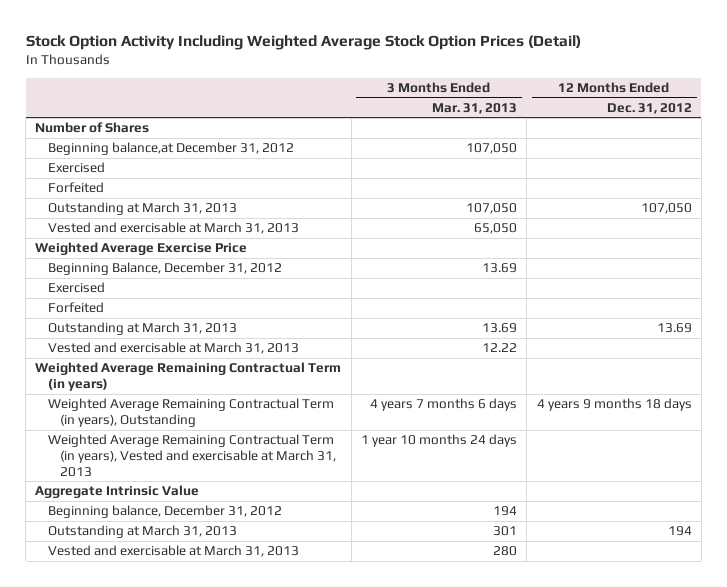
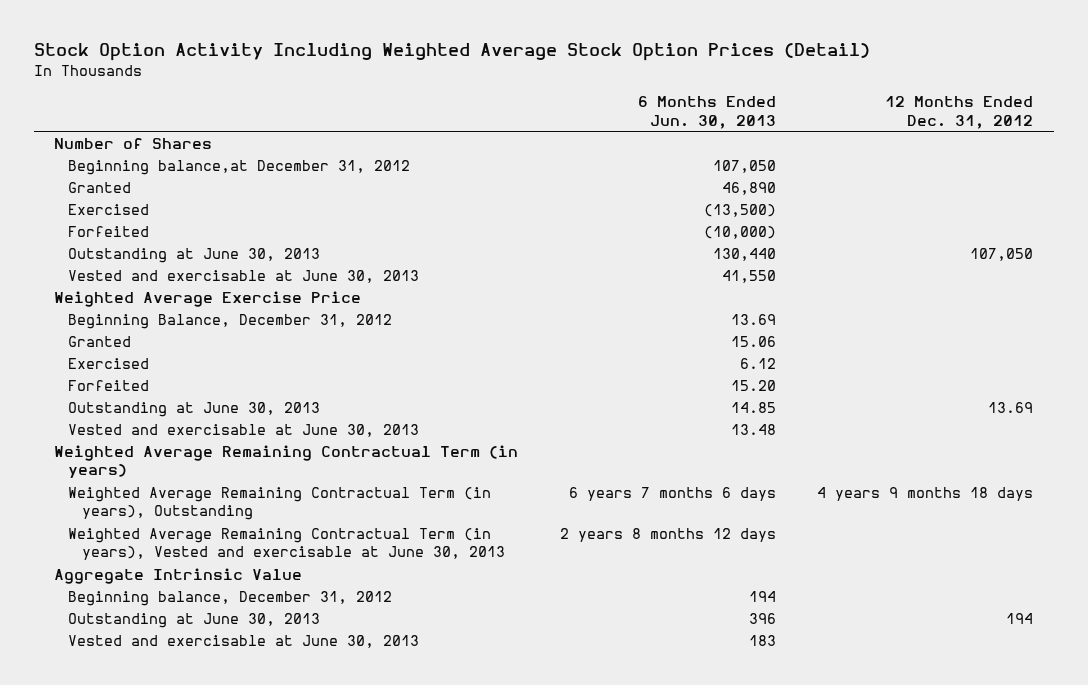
- | 3 Months Ended Mar. 31, 2013 | 12 Months Ended Dec. 31, 2012
+ | 6 Months Ended Jun. 30, 2013 | 12 Months Ended Dec. 31, 2012
+ Granted | 46,890 |
- Outstanding at March 31, 2013 | 107,050 | 107,050
- Vested and exercisable at March 31, 2013 | 65,050 |
+ Outstanding at June 30, 2013 | 130,440 | 107,050
+ Vested and exercisable at June 30, 2013 | 41,550 |
+ Granted | 15.06 |
- Outstanding at March 31, 2013 | 13.69 | 13.69
- Vested and exercisable at March 31, 2013 | 12.22 |
+ Outstanding at June 30, 2013 | 14.85 | 13.69
+ Vested and exercisable at June 30, 2013 | 13.48 |
- Weighted Average Remaining Contractual Term (in years), Vested and exercisable at March 31, 2013 | 1 year 10 months 24 days |
+ Weighted Average Remaining Contractual Term (in years), Vested and exercisable at June 30, 2013 | 2 years 8 months 12 days |
- Outstanding at March 31, 2013 | 301 | 194
- Vested and exercisable at March 31, 2013 | 280 |
+ Outstanding at June 30, 2013 | 396 | 194
+ Vested and exercisable at June 30, 2013 | 183 |

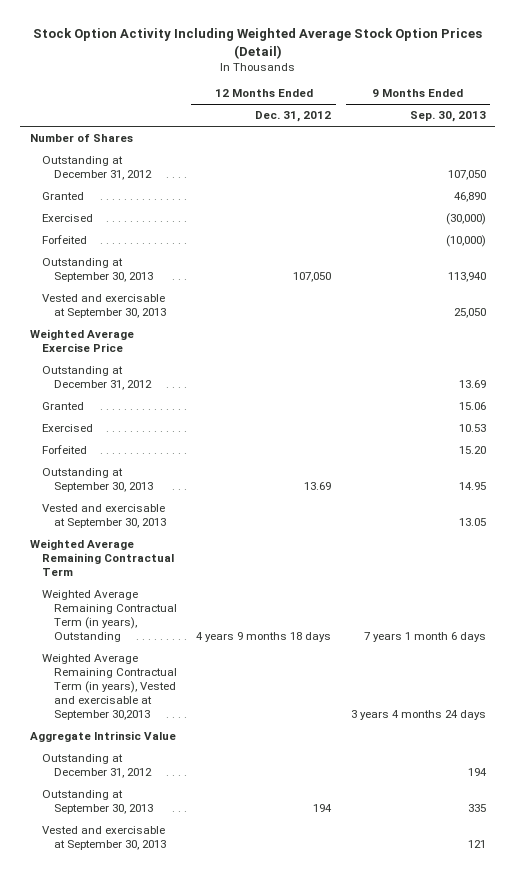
- | 6 Months Ended Jun. 30, 2013 | 12 Months Ended Dec. 31, 2012
+ | 12 Months Ended Dec. 31, 2012 | 9 Months Ended Sep. 30, 2013
- Beginning balance,at December 31, 2012 | 107,050 |
+ Outstanding at December 31, 2012 | | 107,050
- Outstanding at June 30, 2013 | 130,440 | 107,050
- Vested and exercisable at June 30, 2013 | 41,550 |
+ Outstanding at September 30, 2013 | 107,050 | 113,940
+ Vested and exercisable at September 30, 2013 | | 25,050
- Beginning Balance, December 31, 2012 | 13.69 |
+ Outstanding at December 31, 2012 | | 13.69
- Outstanding at June 30, 2013 | 14.85 | 13.69
- Vested and exercisable at June 30, 2013 | 13.48 |
- Weighted Average Remaining Contractual Term (in years)
+ Outstanding at September 30, 2013 | 13.69 | 14.95
+ Vested and exercisable at September 30, 2013 | | 13.05
+ Weighted Average Remaining Contractual Term
- Weighted Average Remaining Contractual Term (in years), Vested and exercisable at June 30, 2013 | 2 years 8 months 12 days |
+ Weighted Average Remaining Contractual Term (in years), Vested and exercisable at September 30,2013 | | 3 years 4 months 24 days
- Beginning balance, December 31, 2012 | 194 |
- Outstanding at June 30, 2013 | 396 | 194
- Vested and exercisable at June 30, 2013 | 183 |
+ Outstanding at December 31, 2012 | | 194
+ Outstanding at September 30, 2013 | 194 | 335
+ Vested and exercisable at September 30, 2013 | | 121

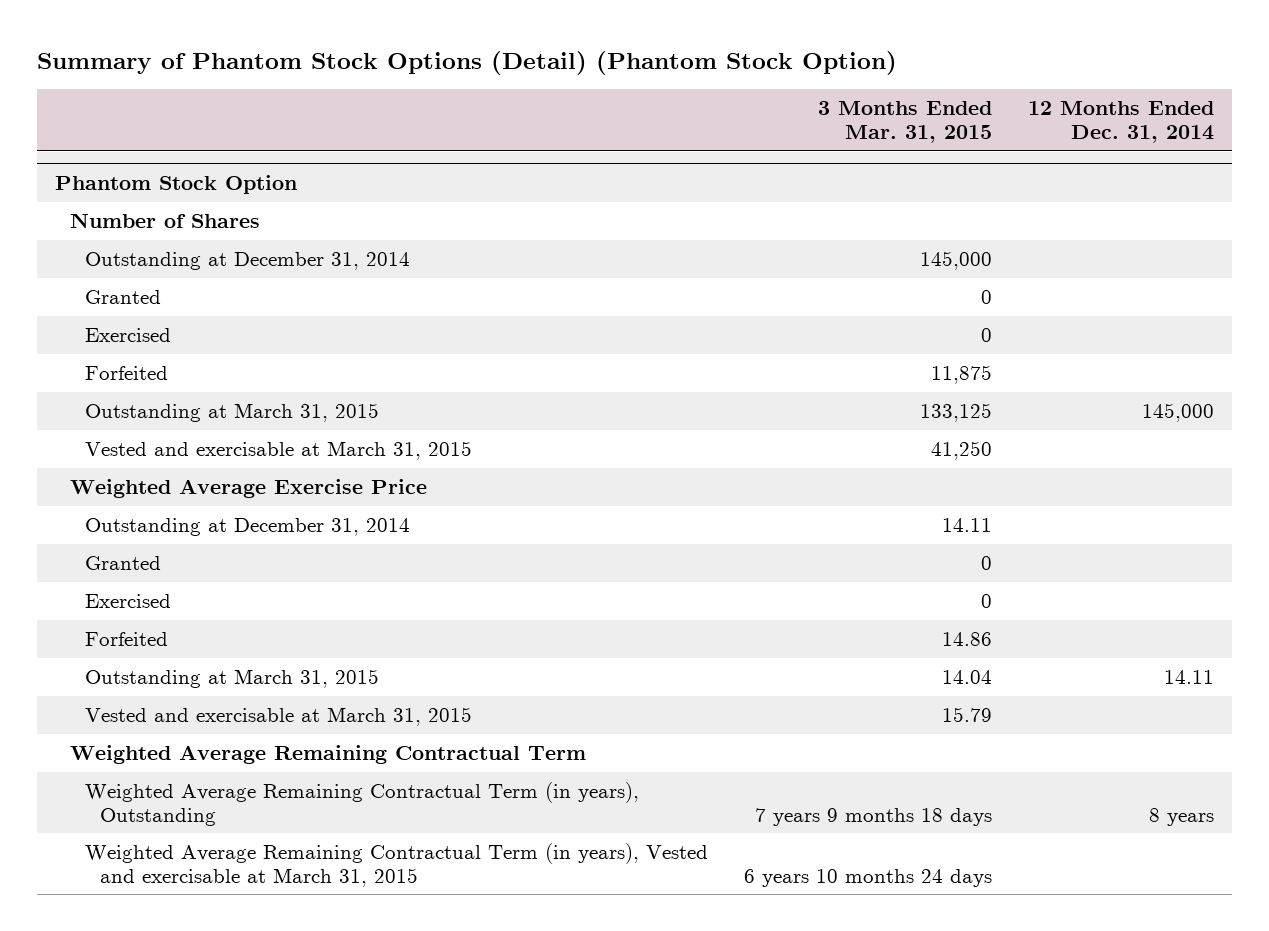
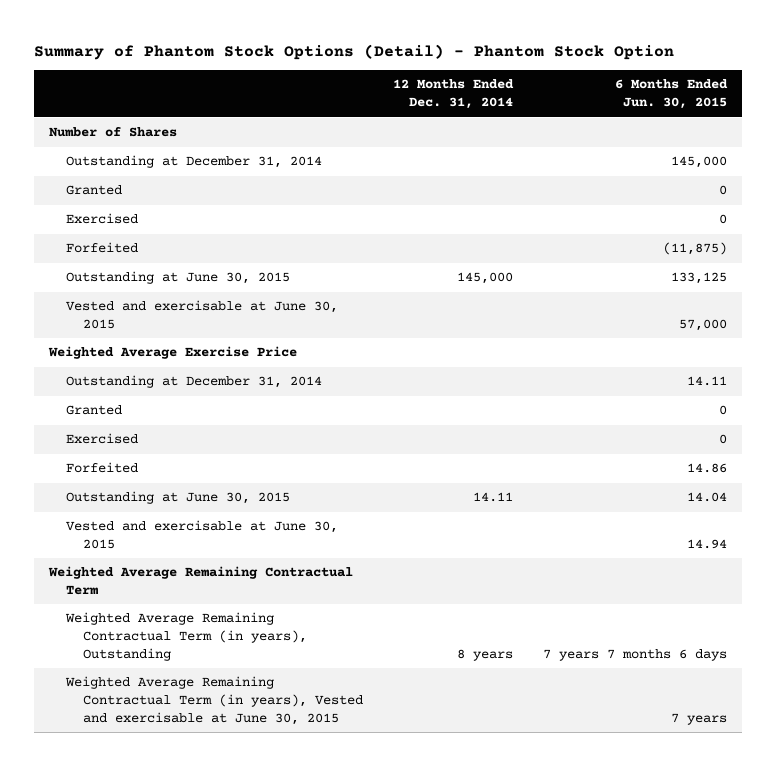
- Summary of Phantom Stock Options (Detail) (Phantom Stock Option)
+ Summary of Phantom Stock Options (Detail) - Phantom Stock Option
- | 3 Months Ended Mar. 31, 2015 | 12 Months Ended Dec. 31, 2014
+ | 12 Months Ended Dec. 31, 2014 | 6 Months Ended Jun. 30, 2015
- Phantom Stock Option
- Outstanding at March 31, 2015 | 133,125 | 145,000
- Vested and exercisable at March 31, 2015 | 41,250 |
+ Outstanding at June 30, 2015 | 145,000 | 133,125
+ Vested and exercisable at June 30, 2015 | | 57,000
- Outstanding at March 31, 2015 | 14.04 | 14.11
- Vested and exercisable at March 31, 2015 | 15.79 |
+ Outstanding at June 30, 2015 | 14.11 | 14.04
+ Vested and exercisable at June 30, 2015 | | 14.94
- Weighted Average Remaining Contractual Term (in years), Vested and exercisable at March 31, 2015 | 6 years 10 months 24 days |
+ Weighted Average Remaining Contractual Term (in years), Vested and exercisable at June 30, 2015 | | 7 years

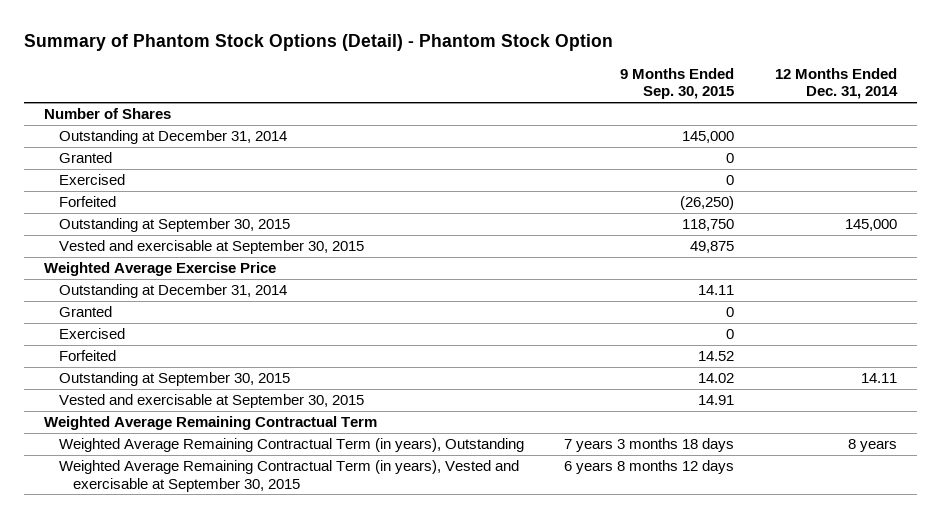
- | 12 Months Ended Dec. 31, 2014 | 6 Months Ended Jun. 30, 2015
+ | 9 Months Ended Sep. 30, 2015 | 12 Months Ended Dec. 31, 2014
- Outstanding at June 30, 2015 | 145,000 | 133,125
- Vested and exercisable at June 30, 2015 | | 57,000
+ Outstanding at September 30, 2015 | 118,750 | 145,000
+ Vested and exercisable at September 30, 2015 | 49,875 |
- Outstanding at June 30, 2015 | 14.11 | 14.04
- Vested and exercisable at June 30, 2015 | | 14.94
+ Outstanding at September 30, 2015 | 14.02 | 14.11
+ Vested and exercisable at September 30, 2015 | 14.91 |
- Weighted Average Remaining Contractual Term (in years), Vested and exercisable at June 30, 2015 | | 7 years
+ Weighted Average Remaining Contractual Term (in years), Vested and exercisable at September 30, 2015 | 6 years 8 months 12 days |

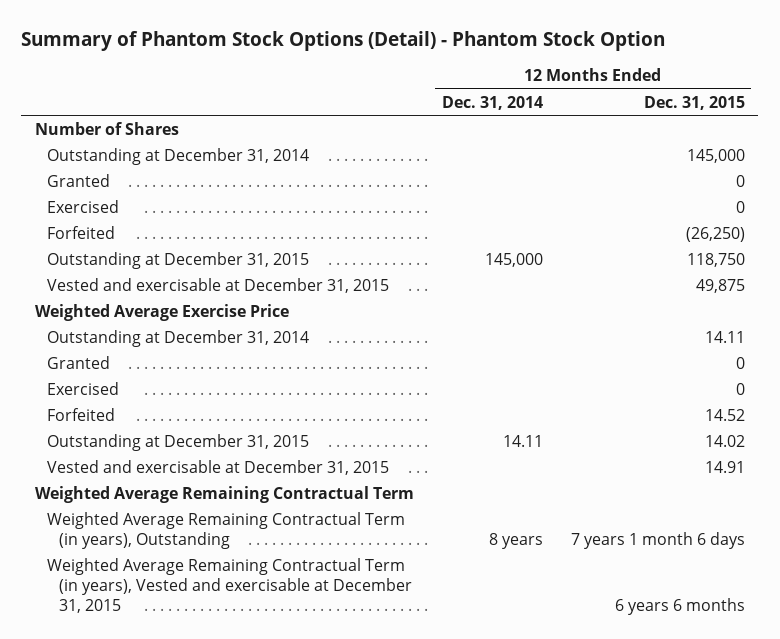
- | 9 Months Ended Sep. 30, 2015 | 12 Months Ended Dec. 31, 2014
+ | 12 Months Ended Dec. 31, 2014 | 12 Months Ended Dec. 31, 2015
- Outstanding at September 30, 2015 | 118,750 | 145,000
- Vested and exercisable at September 30, 2015 | 49,875 |
+ Outstanding at December 31, 2015 | 145,000 | 118,750
+ Vested and exercisable at December 31, 2015 | | 49,875
- Outstanding at September 30, 2015 | 14.02 | 14.11
- Vested and exercisable at September 30, 2015 | 14.91 |
+ Outstanding at December 31, 2015 | 14.11 | 14.02
+ Vested and exercisable at December 31, 2015 | | 14.91
- Weighted Average Remaining Contractual Term (in years), Vested and exercisable at September 30, 2015 | 6 years 8 months 12 days |
+ Weighted Average Remaining Contractual Term (in years), Vested and exercisable at December 31, 2015 | | 6 years 6 months

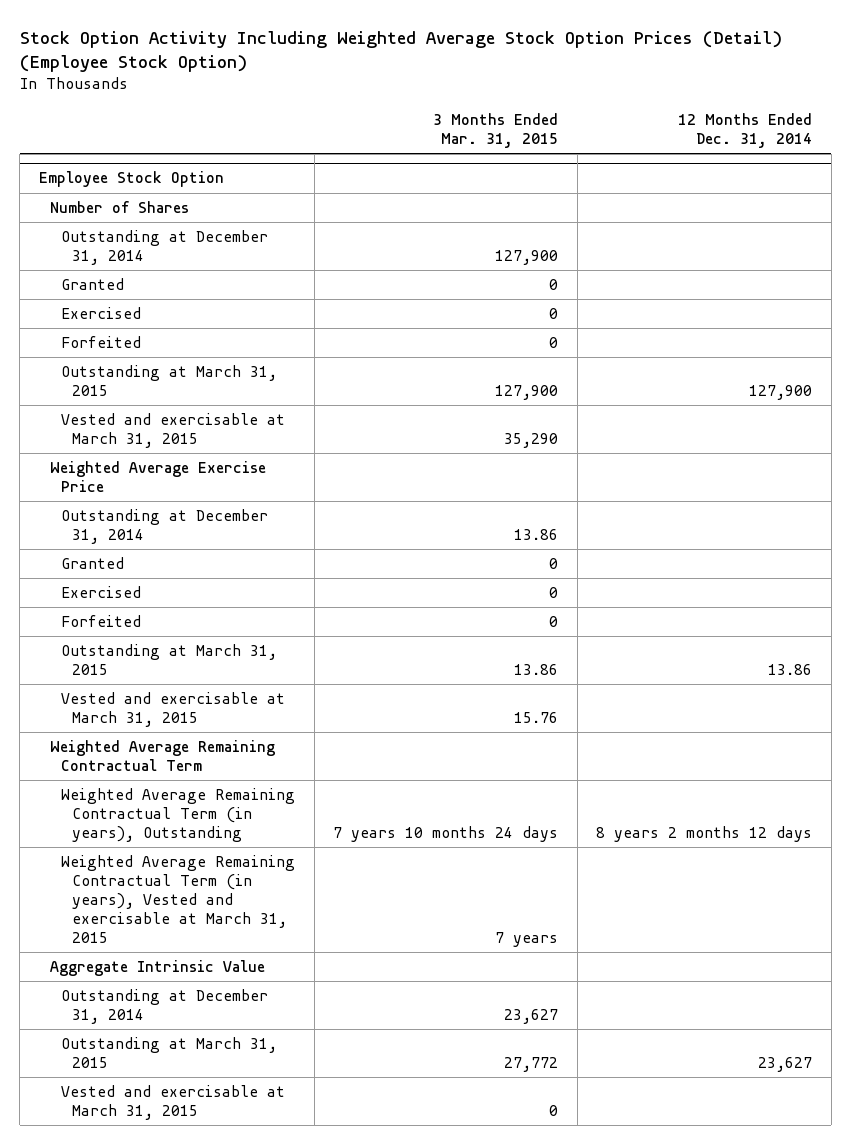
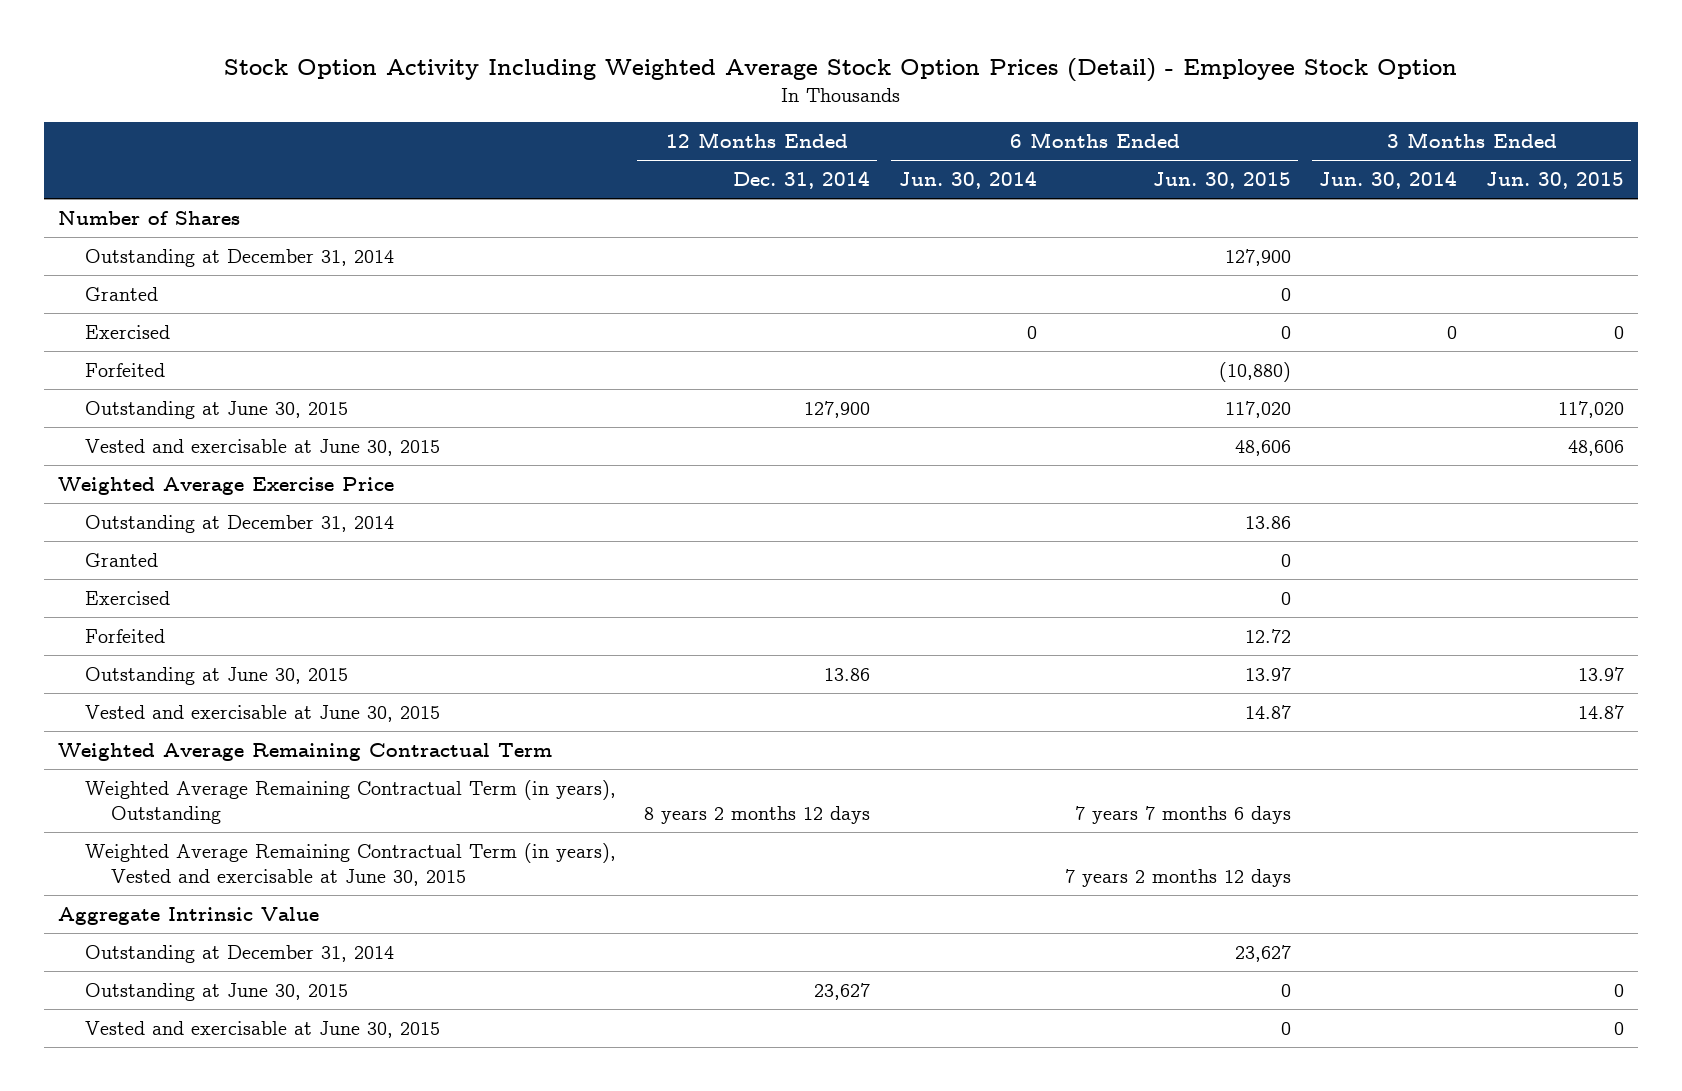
- Stock Option Activity Including Weighted Average Stock Option Prices (Detail) (Employee Stock Option)
+ Stock Option Activity Including Weighted Average Stock Option Prices (Detail) - Employee Stock Option
- | 3 Months Ended Mar. 31, 2015 | 12 Months Ended Dec. 31, 2014
+ | 12 Months Ended Dec. 31, 2014 | 6 Months Ended Jun. 30, 2014 | 6 Months Ended Jun. 30, 2015 | 3 Months Ended Jun. 30, 2014 | 3 Months Ended Jun. 30, 2015
- Employee Stock Option
- Outstanding at March 31, 2015 | 127,900 | 127,900
- Vested and exercisable at March 31, 2015 | 35,290 |
+ Outstanding at June 30, 2015 | 127,900 | | 117,020 | | 117,020
+ Vested and exercisable at June 30, 2015 | | | 48,606 | | 48,606
- Outstanding at March 31, 2015 | 13.86 | 13.86
- Vested and exercisable at March 31, 2015 | 15.76 |
+ Outstanding at June 30, 2015 | 13.86 | | 13.97 | | 13.97
+ Vested and exercisable at June 30, 2015 | | | 14.87 | | 14.87
- Weighted Average Remaining Contractual Term (in years), Vested and exercisable at March 31, 2015 | 7 years |
+ Weighted Average Remaining Contractual Term (in years), Vested and exercisable at June 30, 2015 | | | 7 years 2 months 12 days | |
- Outstanding at March 31, 2015 | 27,772 | 23,627
- Vested and exercisable at March 31, 2015 | 0 |
+ Outstanding at June 30, 2015 | 23,627 | | 0 | | 0
+ Vested and exercisable at June 30, 2015 | | | 0 | | 0

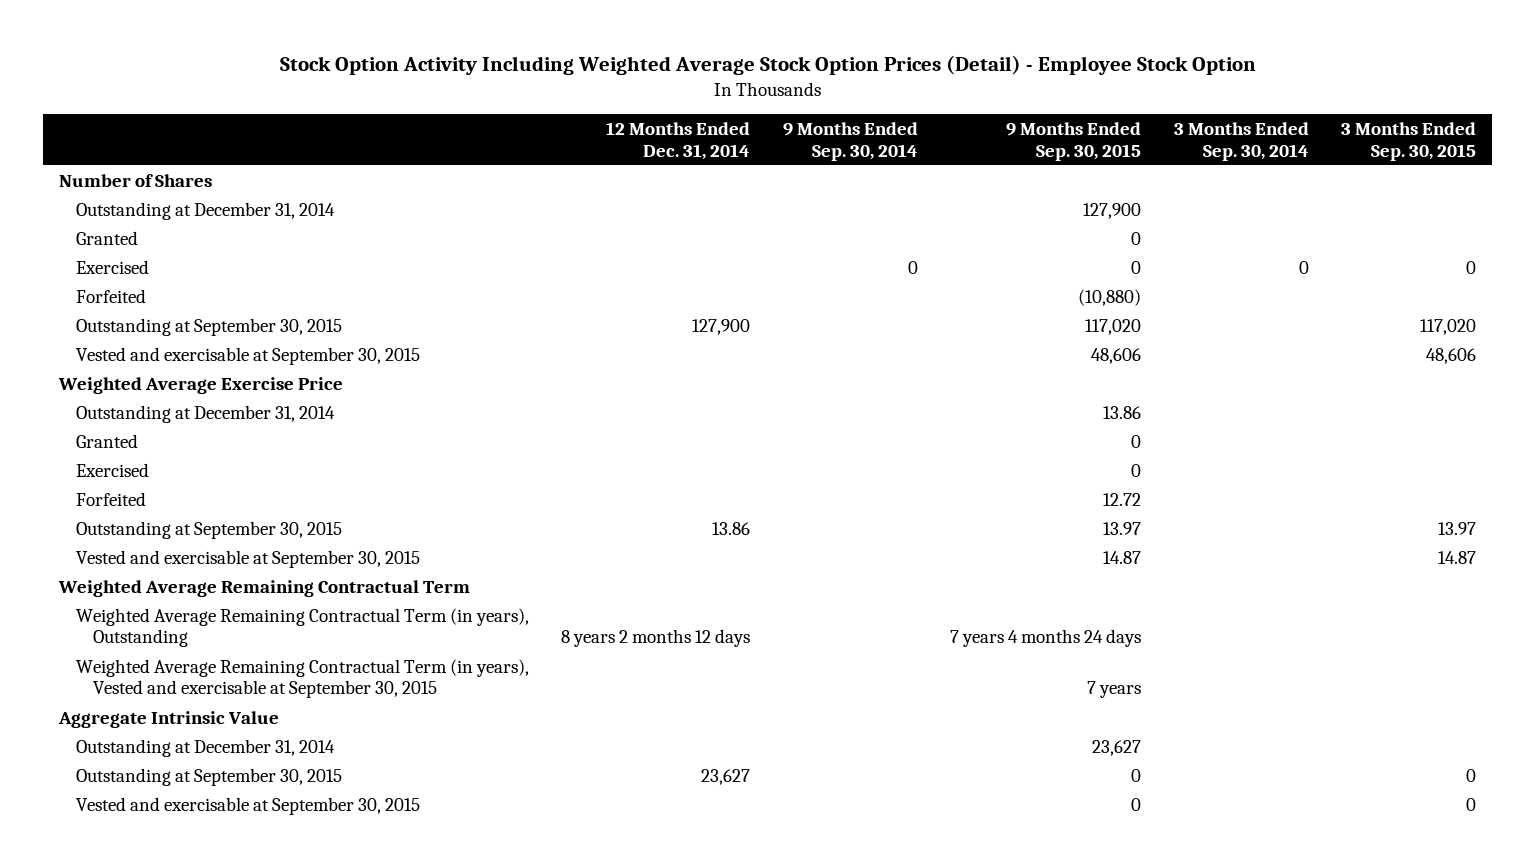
- | 12 Months Ended Dec. 31, 2014 | 6 Months Ended Jun. 30, 2014 | 6 Months Ended Jun. 30, 2015 | 3 Months Ended Jun. 30, 2014 | 3 Months Ended Jun. 30, 2015
+ | 12 Months Ended Dec. 31, 2014 | 9 Months Ended Sep. 30, 2014 | 9 Months Ended Sep. 30, 2015 | 3 Months Ended Sep. 30, 2014 | 3 Months Ended Sep. 30, 2015
- Outstanding at June 30, 2015 | 127,900 | | 117,020 | | 117,020
- Vested and exercisable at June 30, 2015 | | | 48,606 | | 48,606
+ Outstanding at September 30, 2015 | 127,900 | | 117,020 | | 117,020
+ Vested and exercisable at September 30, 2015 | | | 48,606 | | 48,606
- Outstanding at June 30, 2015 | 13.86 | | 13.97 | | 13.97
- Vested and exercisable at June 30, 2015 | | | 14.87 | | 14.87
+ Outstanding at September 30, 2015 | 13.86 | | 13.97 | | 13.97
+ Vested and exercisable at September 30, 2015 | | | 14.87 | | 14.87
- Weighted Average Remaining Contractual Term (in years), Vested and exercisable at June 30, 2015 | | | 7 years 2 months 12 days | |
+ Weighted Average Remaining Contractual Term (in years), Vested and exercisable at September 30, 2015 | | | 7 years | |
- Outstanding at June 30, 2015 | 23,627 | | 0 | | 0
- Vested and exercisable at June 30, 2015 | | | 0 | | 0
+ Outstanding at September 30, 2015 | 23,627 | | 0 | | 0
+ Vested and exercisable at September 30, 2015 | | | 0 | | 0

